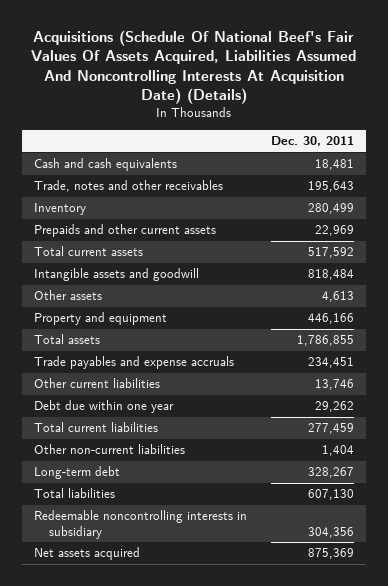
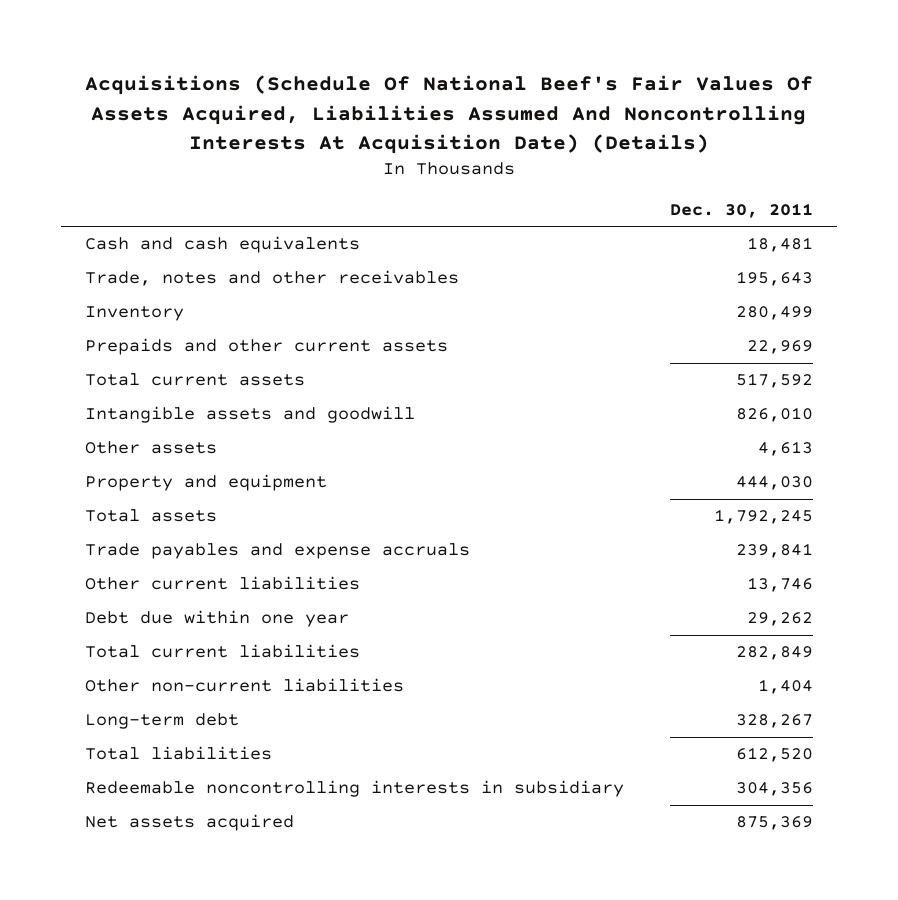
- Intangible assets and goodwill | 818,484
+ Intangible assets and goodwill | 826,010
- Property and equipment | 446,166
- Total assets | 1,786,855
- Trade payables and expense accruals | 234,451
+ Property and equipment | 444,030
+ Total assets | 1,792,245
+ Trade payables and expense accruals | 239,841
- Total current liabilities | 277,459
+ Total current liabilities | 282,849
- Total liabilities | 607,130
+ Total liabilities | 612,520

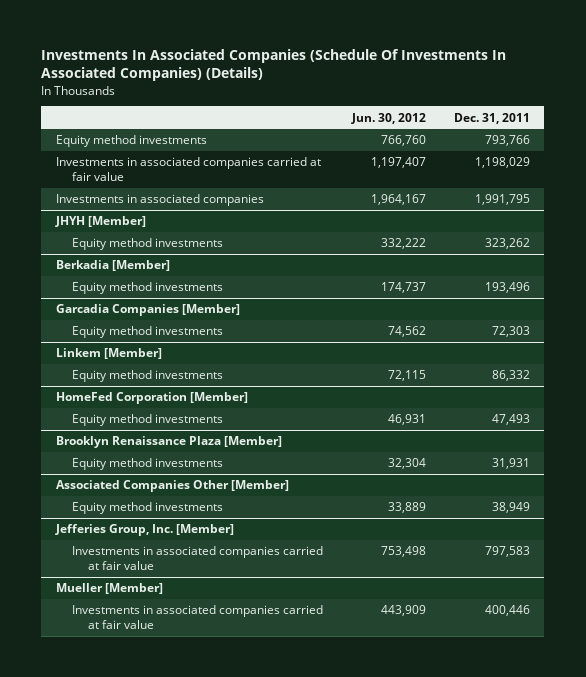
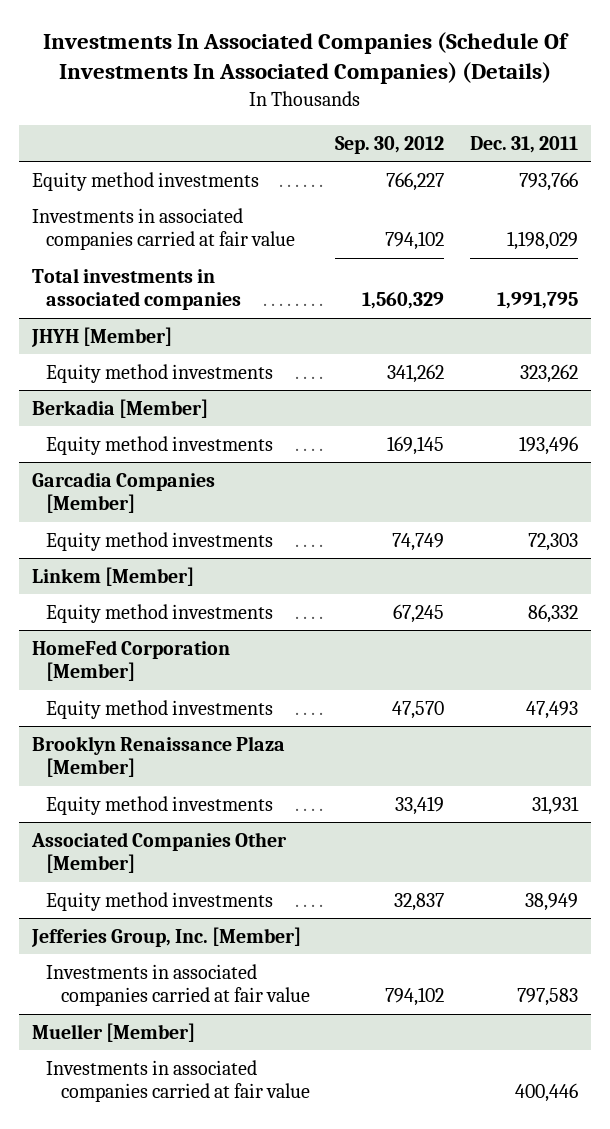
- | Jun. 30, 2012 | Dec. 31, 2011
+ | Sep. 30, 2012 | Dec. 31, 2011
- Investments in associated companies | 1,964,167 | 1,991,795
+ Total investments in associated companies | 1,560,329 | 1,991,795

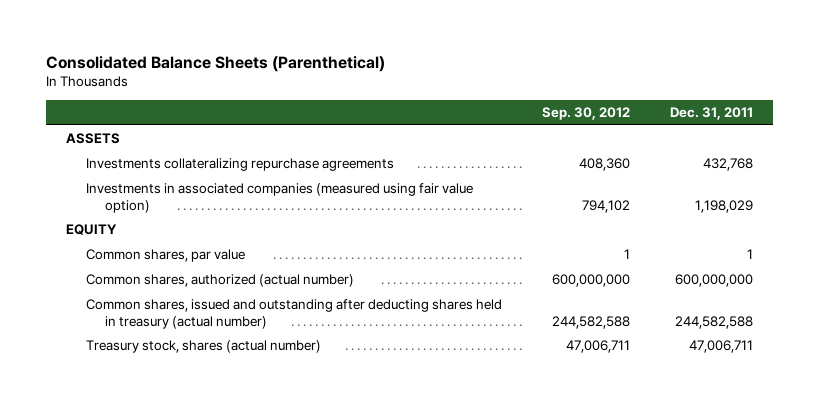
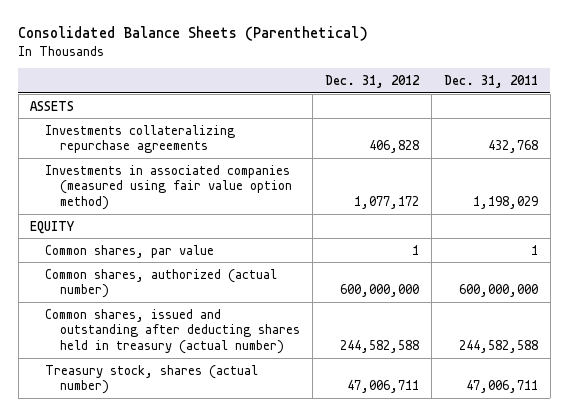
- | Sep. 30, 2012 | Dec. 31, 2011
+ | Dec. 31, 2012 | Dec. 31, 2011
- Investments in associated companies (measured using fair value option) | 794,102 | 1,198,029
+ Investments in associated companies (measured using fair value option method) | 1,077,172 | 1,198,029

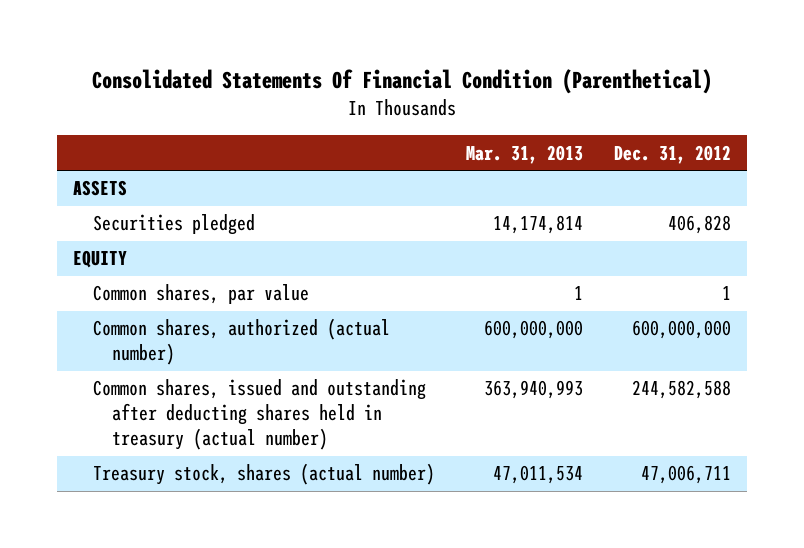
- Consolidated Balance Sheets (Parenthetical)
+ Consolidated Statements Of Financial Condition (Parenthetical)
- | Dec. 31, 2012 | Dec. 31, 2011
+ | Mar. 31, 2013 | Dec. 31, 2012
- Investments collateralizing repurchase agreements | 406,828 | 432,768
- Investments in associated companies (measured using fair value option method) | 1,077,172 | 1,198,029
+ Securities pledged | 14,174,814 | 406,828

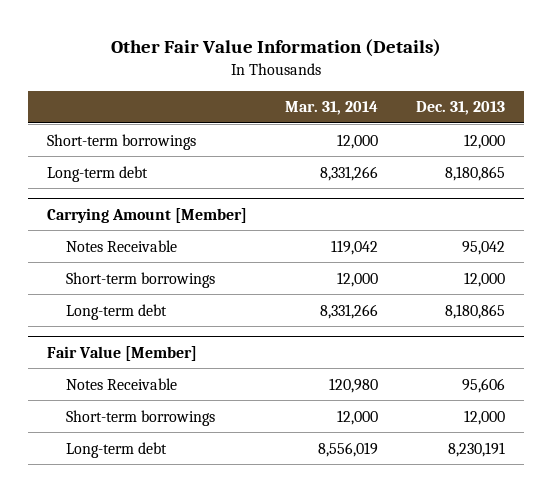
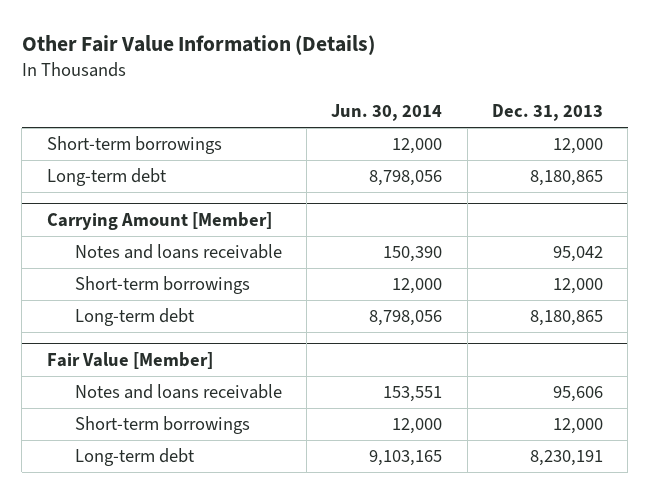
- | Mar. 31, 2014 | Dec. 31, 2013
+ | Jun. 30, 2014 | Dec. 31, 2013
@ Carrying Amount [Member]
- Notes Receivable | 119,042 | 95,042
+ Notes and loans receivable | 150,390 | 95,042
@ Fair Value [Member]
- Notes Receivable | 120,980 | 95,606
+ Notes and loans receivable | 153,551 | 95,606

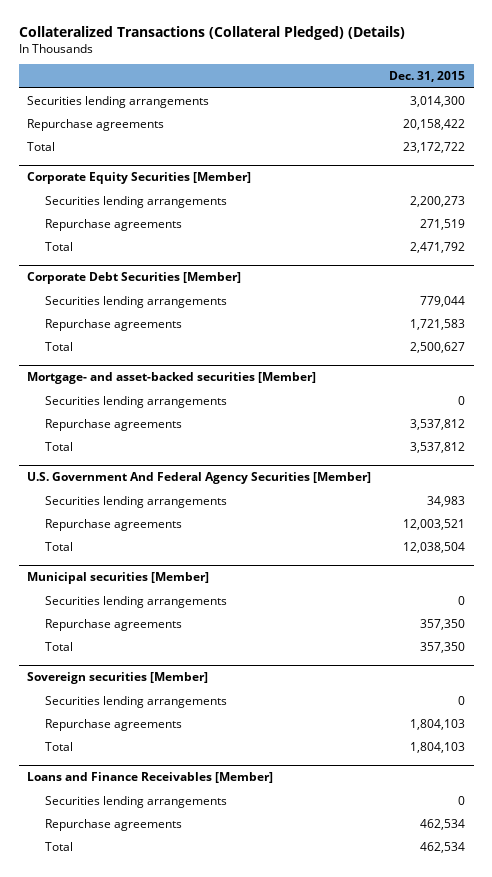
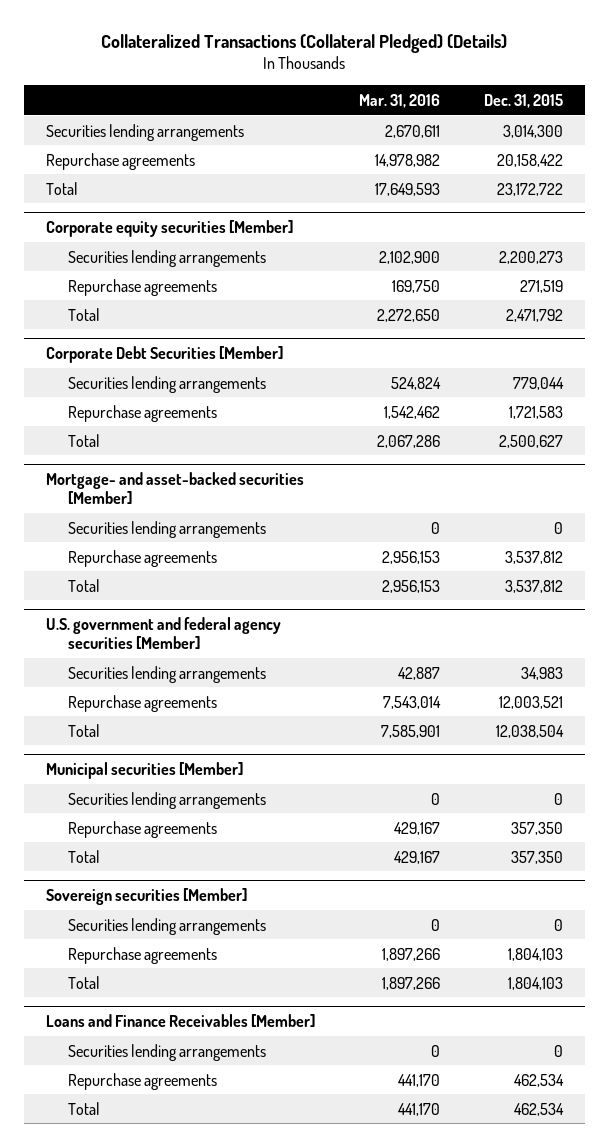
- | Dec. 31, 2015
+ | Mar. 31, 2016 | Dec. 31, 2015
- Corporate Equity Securities [Member]
+ Corporate equity securities [Member]
- U.S. Government And Federal Agency Securities [Member]
+ U.S. government and federal agency securities [Member]

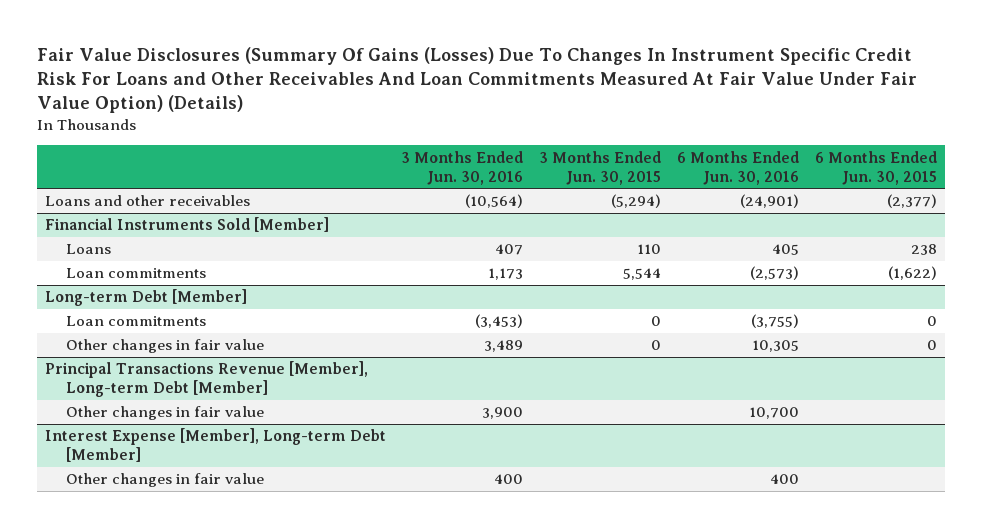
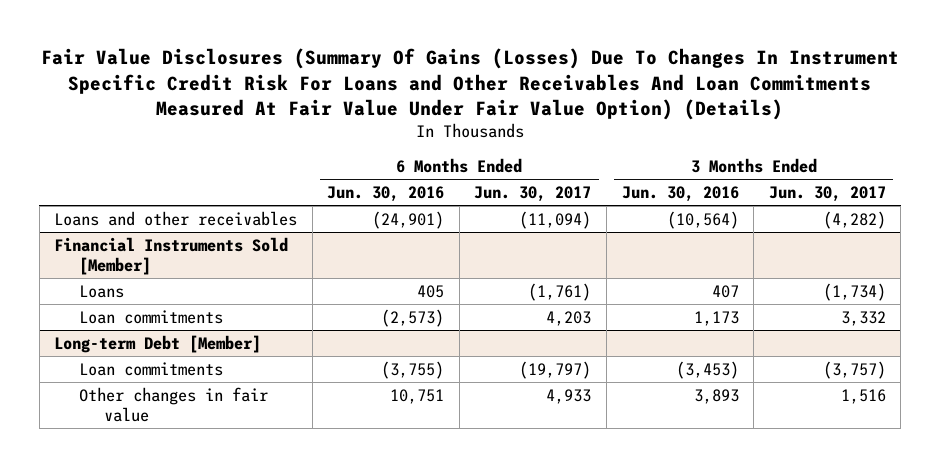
- | 3 Months Ended Jun. 30, 2016 | 3 Months Ended Jun. 30, 2015 | 6 Months Ended Jun. 30, 2016 | 6 Months Ended Jun. 30, 2015
+ | 6 Months Ended Jun. 30, 2016 | 6 Months Ended Jun. 30, 2017 | 3 Months Ended Jun. 30, 2016 | 3 Months Ended Jun. 30, 2017
@ Long-term Debt [Member]
- Other changes in fair value | 3,489 | 0 | 10,305 | 0
- Principal Transactions Revenue [Member], Long-term Debt [Member]
- Other changes in fair value | 3,900 | | 10,700 |
- Interest Expense [Member], Long-term Debt [Member]
- Other changes in fair value | 400 | | 400 |
@ Long-term Debt [Member]
+ Other changes in fair value | 10,751 | 4,933 | 3,893 | 1,516

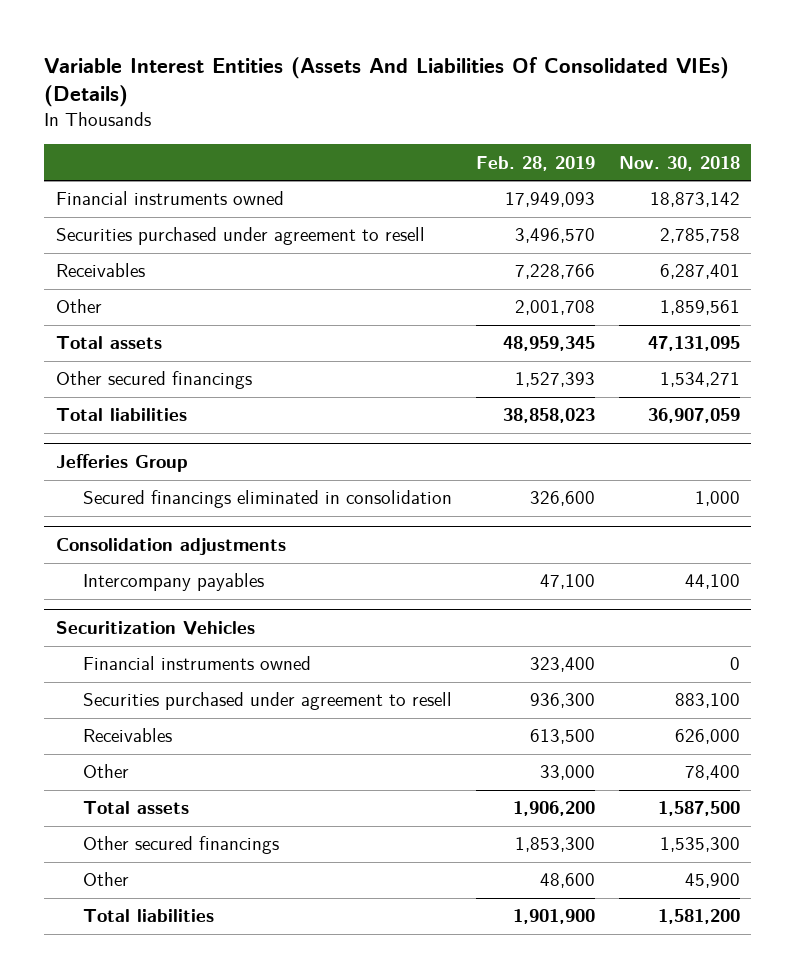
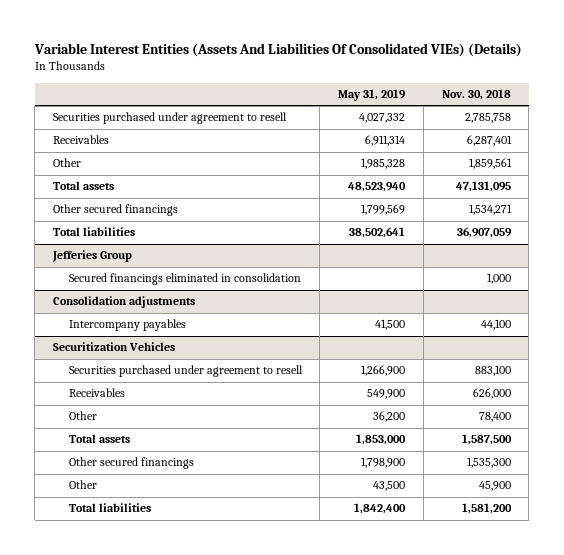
- | Feb. 28, 2019 | Nov. 30, 2018
+ | May 31, 2019 | Nov. 30, 2018
- Financial instruments owned | 17,949,093 | 18,873,142
@ Securitization Vehicles
- Financial instruments owned | 323,400 | 0

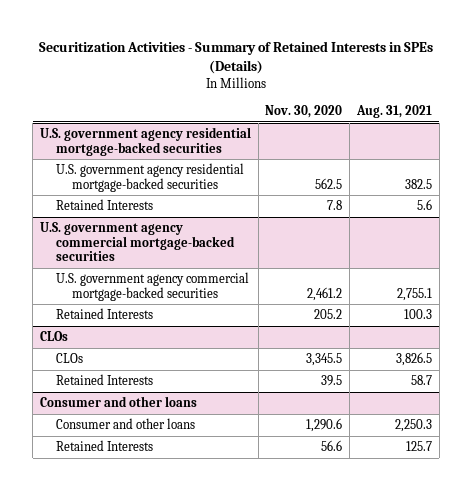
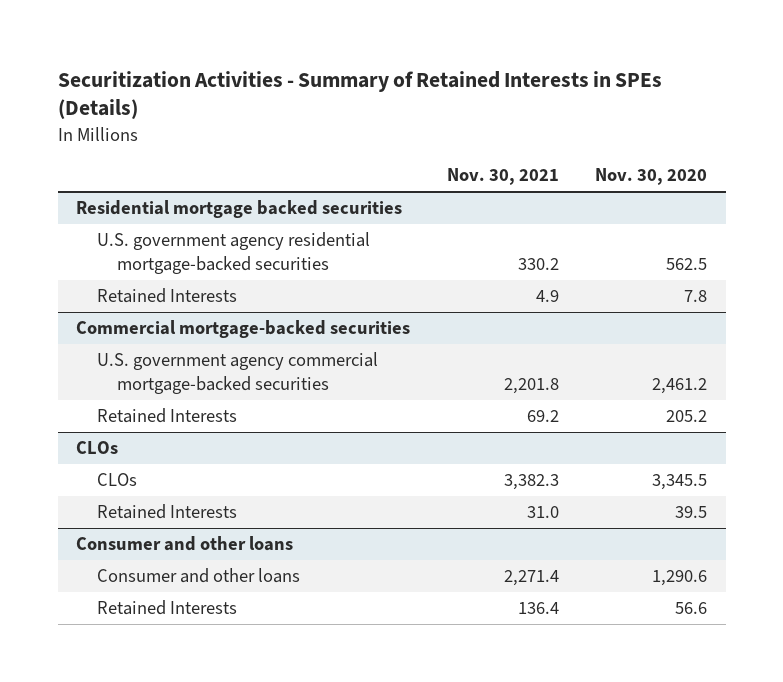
- | Nov. 30, 2020 | Aug. 31, 2021
+ | Nov. 30, 2021 | Nov. 30, 2020
- U.S. government agency residential mortgage-backed securities
+ Residential mortgage backed securities
- U.S. government agency commercial mortgage-backed securities
+ Commercial mortgage-backed securities

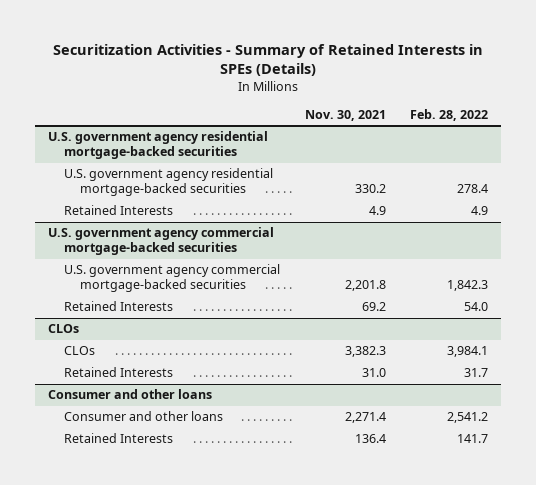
- | Nov. 30, 2021 | Nov. 30, 2020
+ | Nov. 30, 2021 | Feb. 28, 2022
- Residential mortgage backed securities
+ U.S. government agency residential mortgage-backed securities
- Commercial mortgage-backed securities
+ U.S. government agency commercial mortgage-backed securities

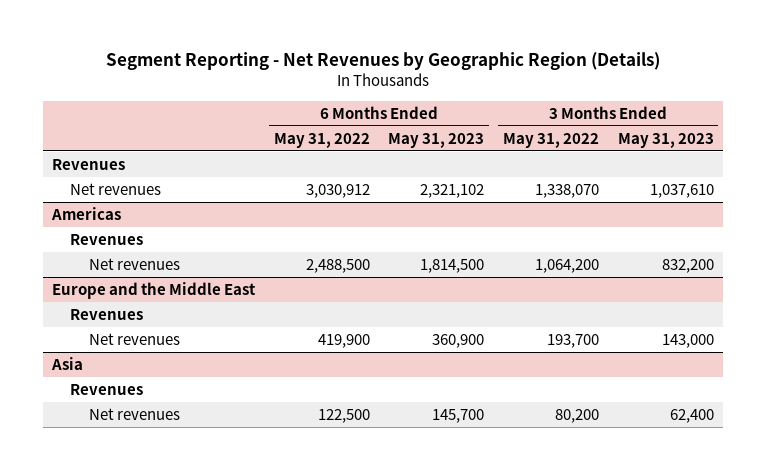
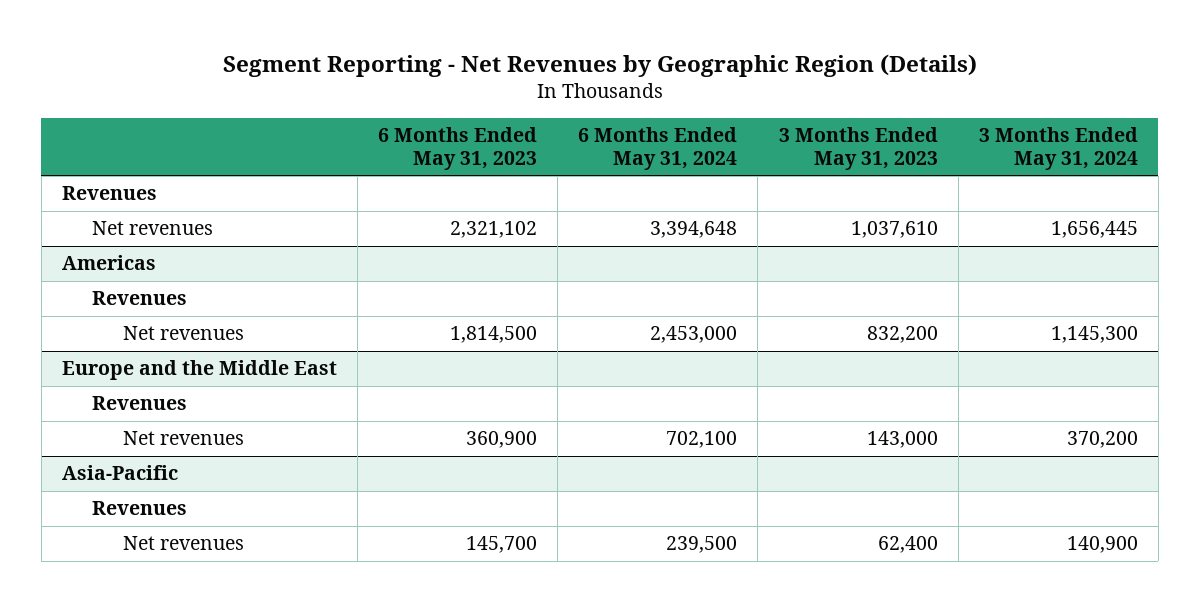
- | 6 Months Ended May 31, 2022 | 6 Months Ended May 31, 2023 | 3 Months Ended May 31, 2022 | 3 Months Ended May 31, 2023
+ | 6 Months Ended May 31, 2023 | 6 Months Ended May 31, 2024 | 3 Months Ended May 31, 2023 | 3 Months Ended May 31, 2024
- Asia
+ Asia-Pacific

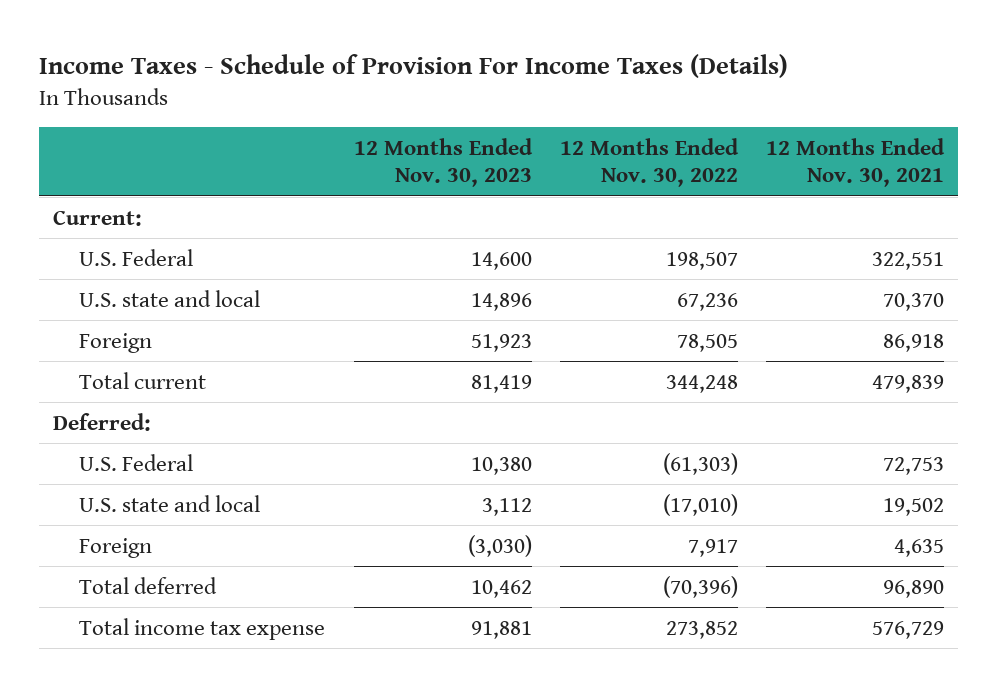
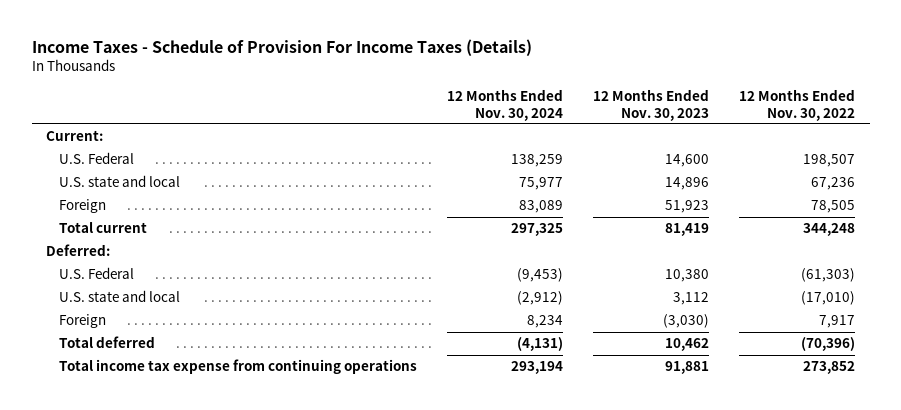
- | 12 Months Ended Nov. 30, 2023 | 12 Months Ended Nov. 30, 2022 | 12 Months Ended Nov. 30, 2021
+ | 12 Months Ended Nov. 30, 2024 | 12 Months Ended Nov. 30, 2023 | 12 Months Ended Nov. 30, 2022
- Total income tax expense | 91,881 | 273,852 | 576,729
+ Total income tax expense from continuing operations | 293,194 | 91,881 | 273,852

